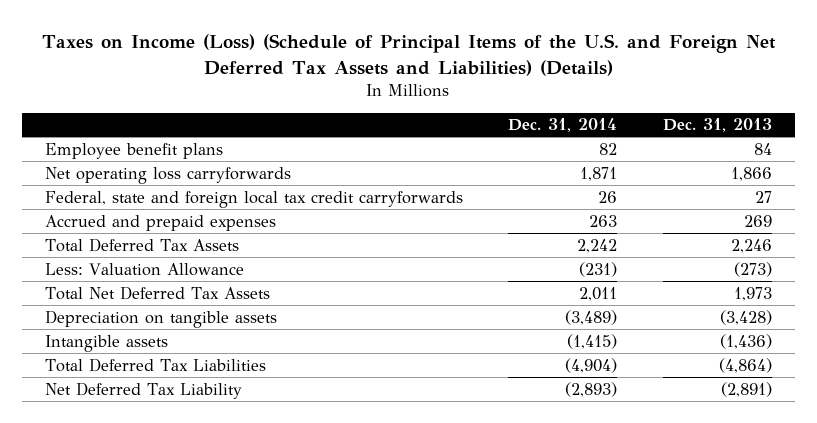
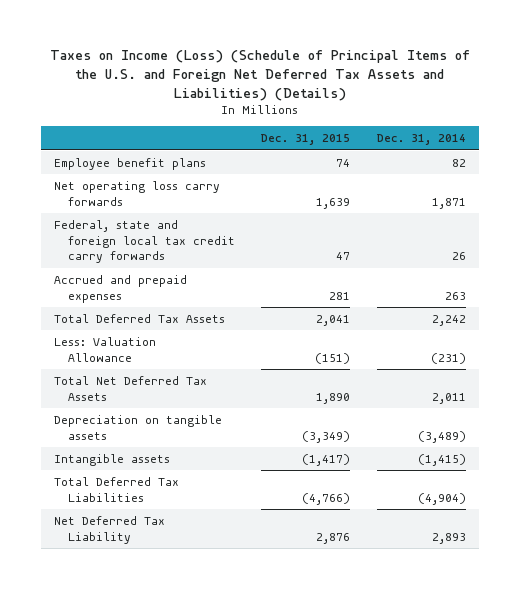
- | Dec. 31, 2014 | Dec. 31, 2013
+ | Dec. 31, 2015 | Dec. 31, 2014
- Net operating loss carryforwards | 1,871 | 1,866
- Federal, state and foreign local tax credit carryforwards | 26 | 27
+ Net operating loss carry forwards | 1,639 | 1,871
+ Federal, state and foreign local tax credit carry forwards | 47 | 26
- Net Deferred Tax Liability | (2,893) | (2,891)
+ Net Deferred Tax Liability | 2,876 | 2,893

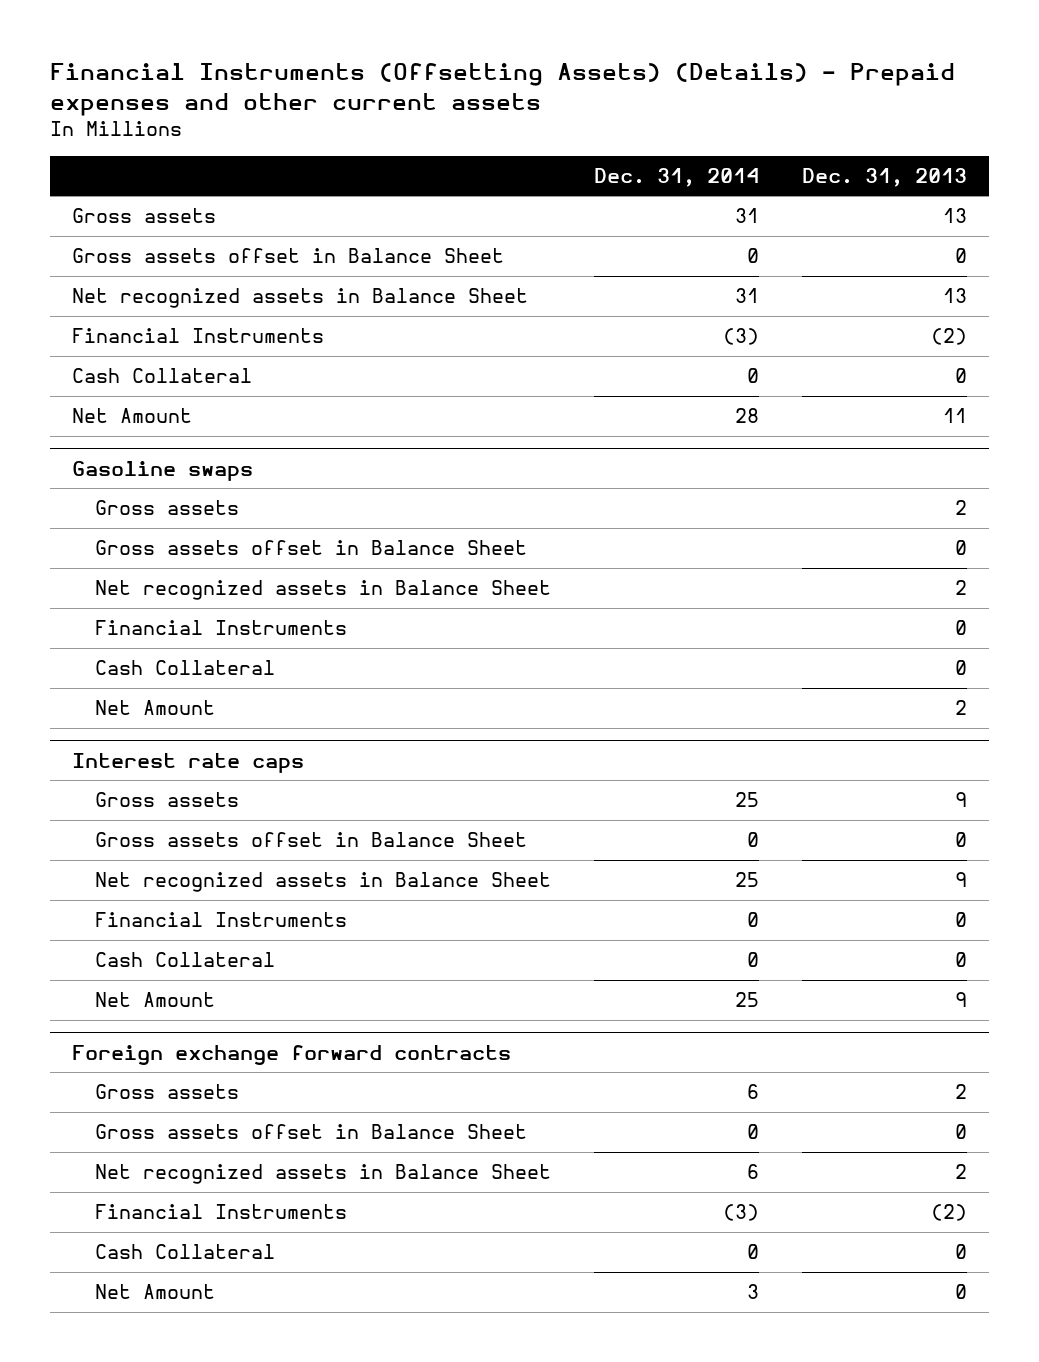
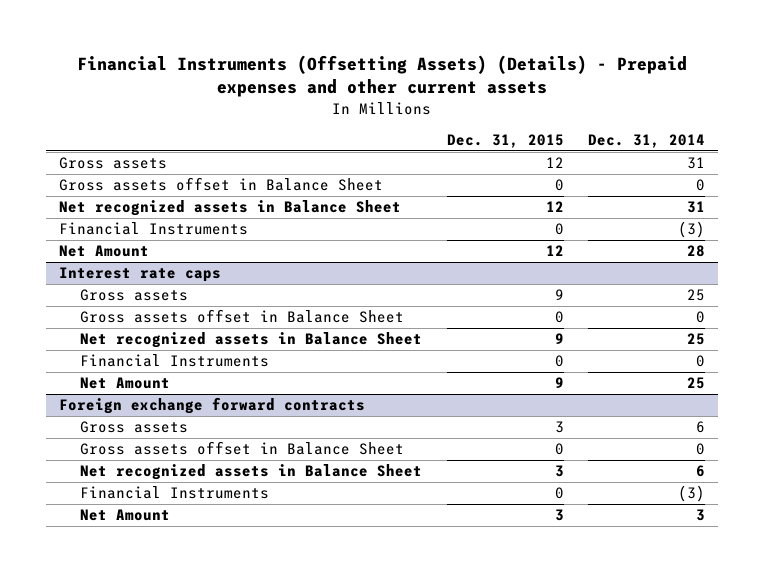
- | Dec. 31, 2014 | Dec. 31, 2013
+ | Dec. 31, 2015 | Dec. 31, 2014
- Cash Collateral | 0 | 0
- Gasoline swaps
- Gross assets | | 2
- Gross assets offset in Balance Sheet | | 0
- Net recognized assets in Balance Sheet | | 2
- Financial Instruments | | 0
- Cash Collateral | | 0
- Net Amount | | 2
@ Interest rate caps
- Cash Collateral | 0 | 0
@ Foreign exchange forward contracts
- Cash Collateral | 0 | 0

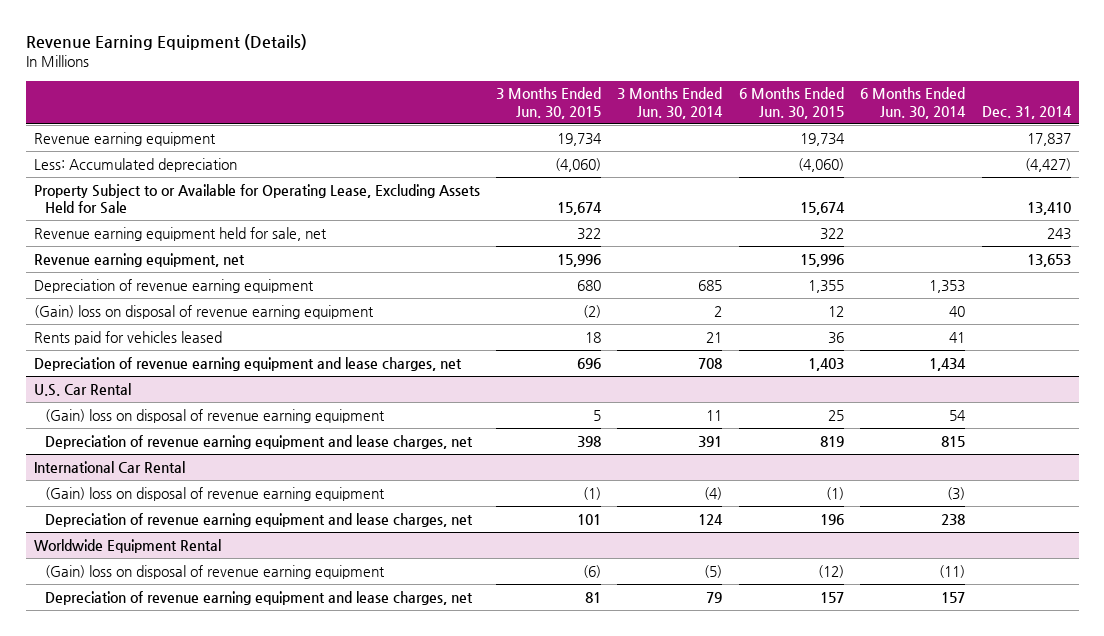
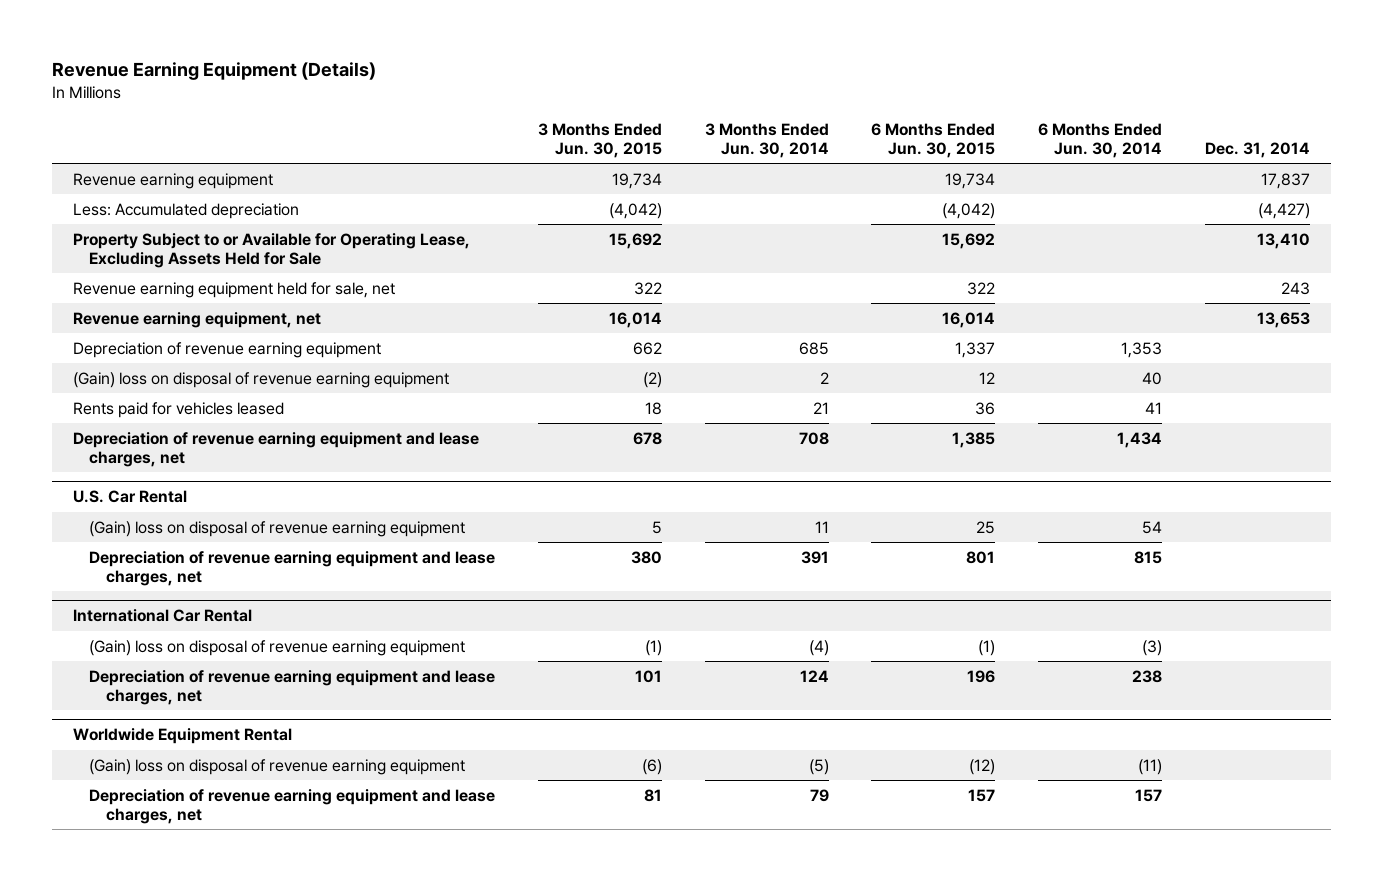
- Less: Accumulated depreciation | (4,060) | | (4,060) | | (4,427)
- Property Subject to or Available for Operating Lease, Excluding Assets Held for Sale | 15,674 | | 15,674 | | 13,410
+ Less: Accumulated depreciation | (4,042) | | (4,042) | | (4,427)
+ Property Subject to or Available for Operating Lease, Excluding Assets Held for Sale | 15,692 | | 15,692 | | 13,410
- Revenue earning equipment, net | 15,996 | | 15,996 | | 13,653
- Depreciation of revenue earning equipment | 680 | 685 | 1,355 | 1,353 |
+ Revenue earning equipment, net | 16,014 | | 16,014 | | 13,653
+ Depreciation of revenue earning equipment | 662 | 685 | 1,337 | 1,353 |
- Depreciation of revenue earning equipment and lease charges, net | 696 | 708 | 1,403 | 1,434 |
+ Depreciation of revenue earning equipment and lease charges, net | 678 | 708 | 1,385 | 1,434 |
@ U.S. Car Rental
- Depreciation of revenue earning equipment and lease charges, net | 398 | 391 | 819 | 815 |
+ Depreciation of revenue earning equipment and lease charges, net | 380 | 391 | 801 | 815 |

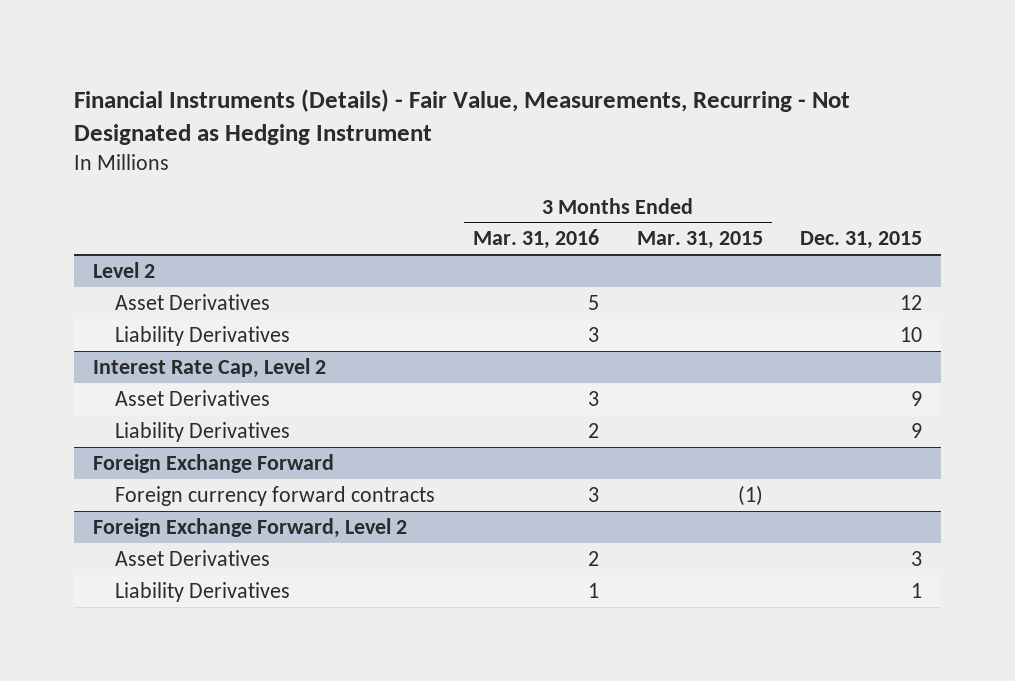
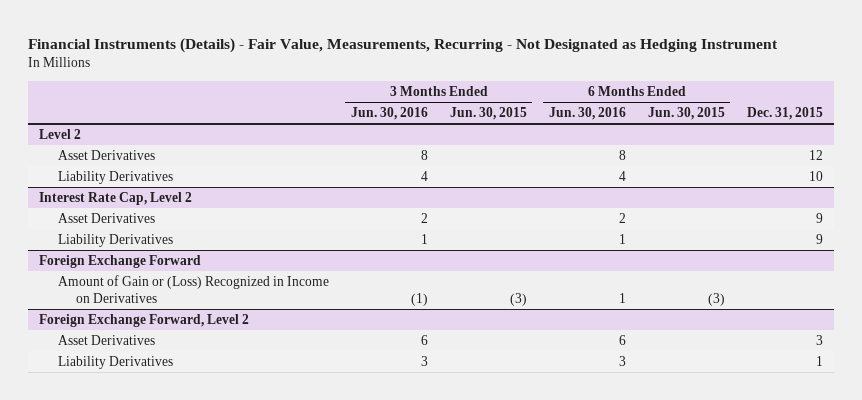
- | 3 Months Ended Mar. 31, 2016 | 3 Months Ended Mar. 31, 2015 | Dec. 31, 2015
+ | 3 Months Ended Jun. 30, 2016 | 3 Months Ended Jun. 30, 2015 | 6 Months Ended Jun. 30, 2016 | 6 Months Ended Jun. 30, 2015 | Dec. 31, 2015
@ Foreign Exchange Forward
- Foreign currency forward contracts | 3 | (1) |
+ Amount of Gain or (Loss) Recognized in Income on Derivatives | (1) | (3) | 1 | (3) |

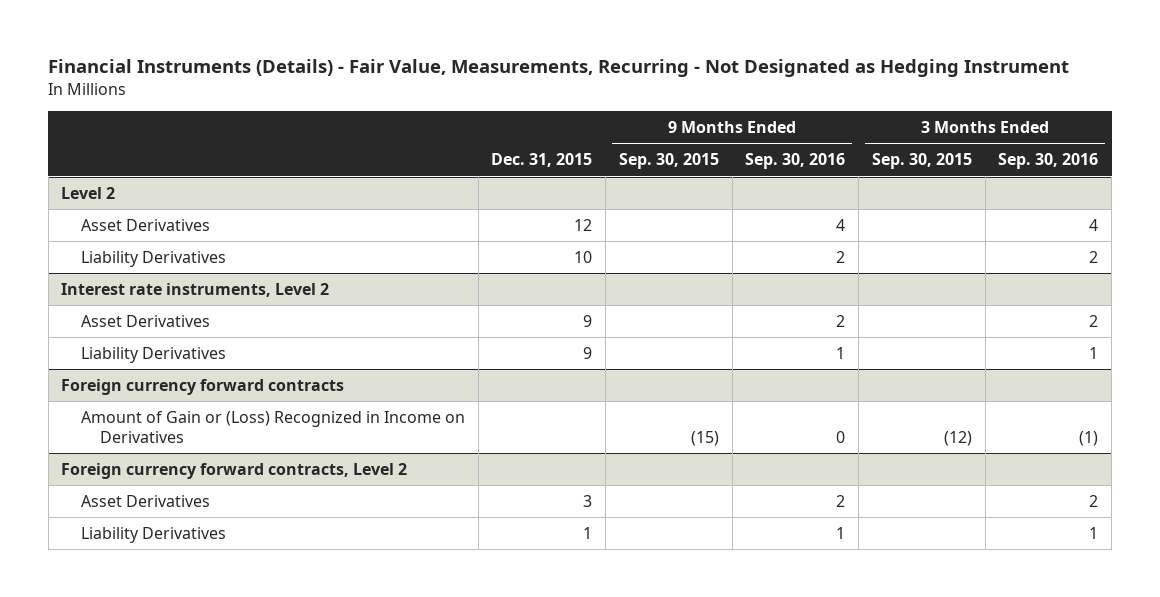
- | 3 Months Ended Jun. 30, 2016 | 3 Months Ended Jun. 30, 2015 | 6 Months Ended Jun. 30, 2016 | 6 Months Ended Jun. 30, 2015 | Dec. 31, 2015
+ | Dec. 31, 2015 | 9 Months Ended Sep. 30, 2015 | 9 Months Ended Sep. 30, 2016 | 3 Months Ended Sep. 30, 2015 | 3 Months Ended Sep. 30, 2016
- Interest Rate Cap, Level 2
+ Interest rate instruments, Level 2
- Foreign Exchange Forward
+ Foreign currency forward contracts
- Foreign Exchange Forward, Level 2
+ Foreign currency forward contracts, Level 2

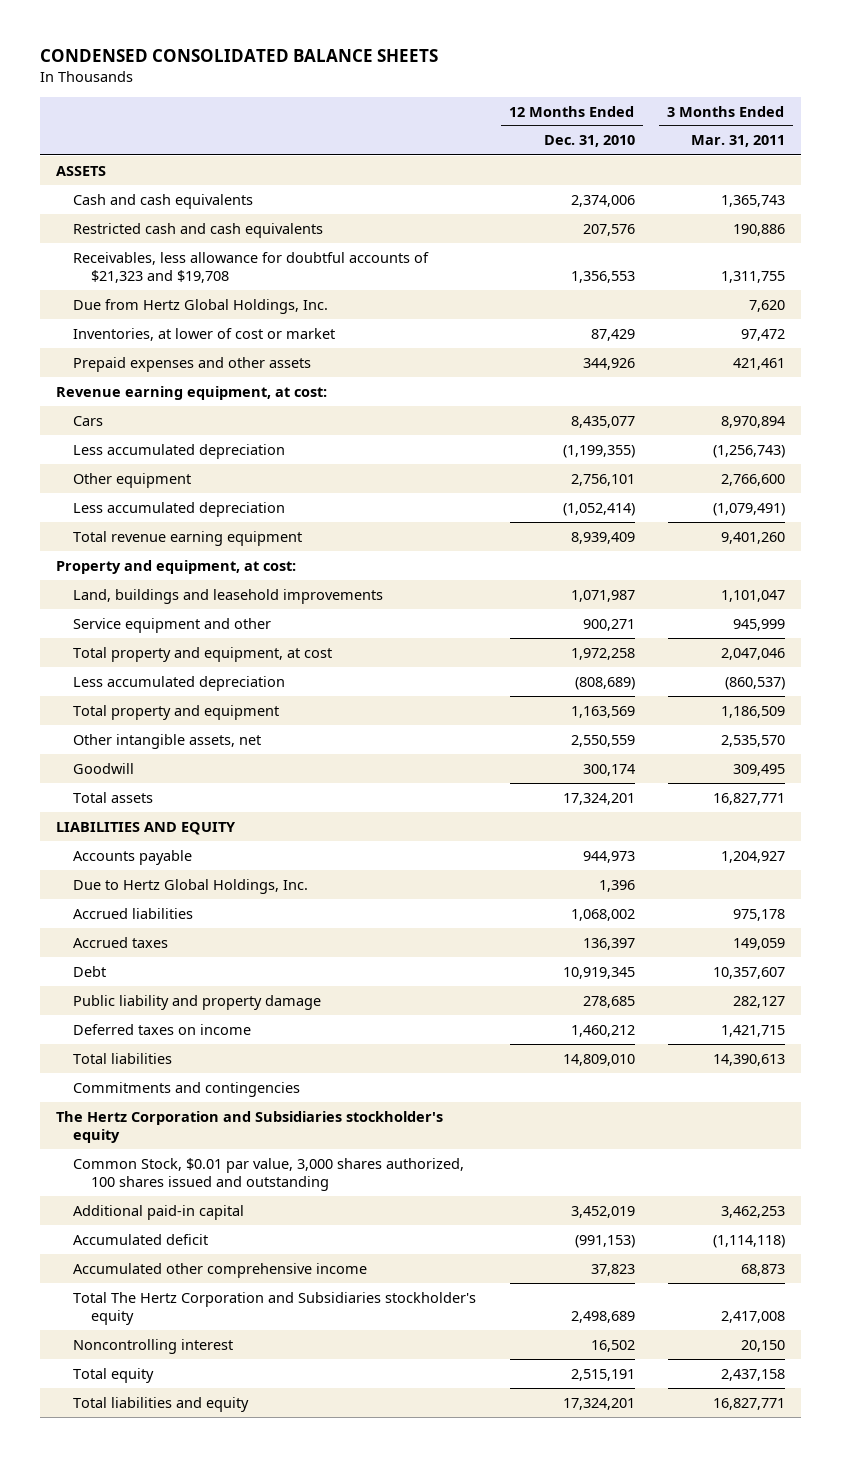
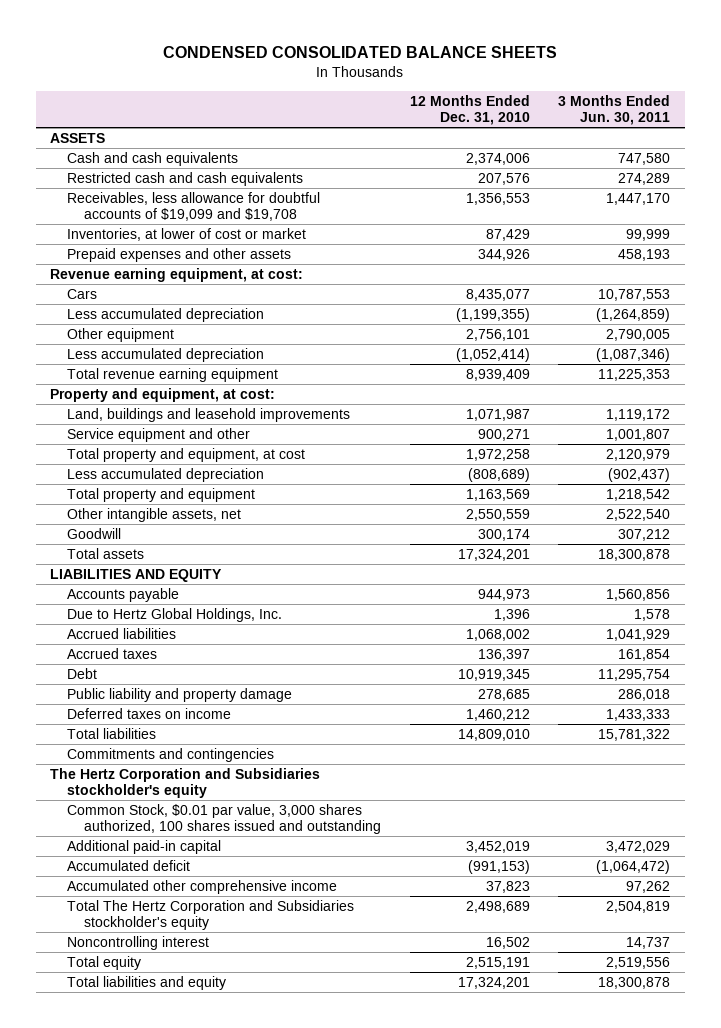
- | 12 Months Ended Dec. 31, 2010 | 3 Months Ended Mar. 31, 2011
+ | 12 Months Ended Dec. 31, 2010 | 3 Months Ended Jun. 30, 2011
- Receivables, less allowance for doubtful accounts of $21,323 and $19,708 | 1,356,553 | 1,311,755
- Due from Hertz Global Holdings, Inc. | | 7,620
+ Receivables, less allowance for doubtful accounts of $19,099 and $19,708 | 1,356,553 | 1,447,170

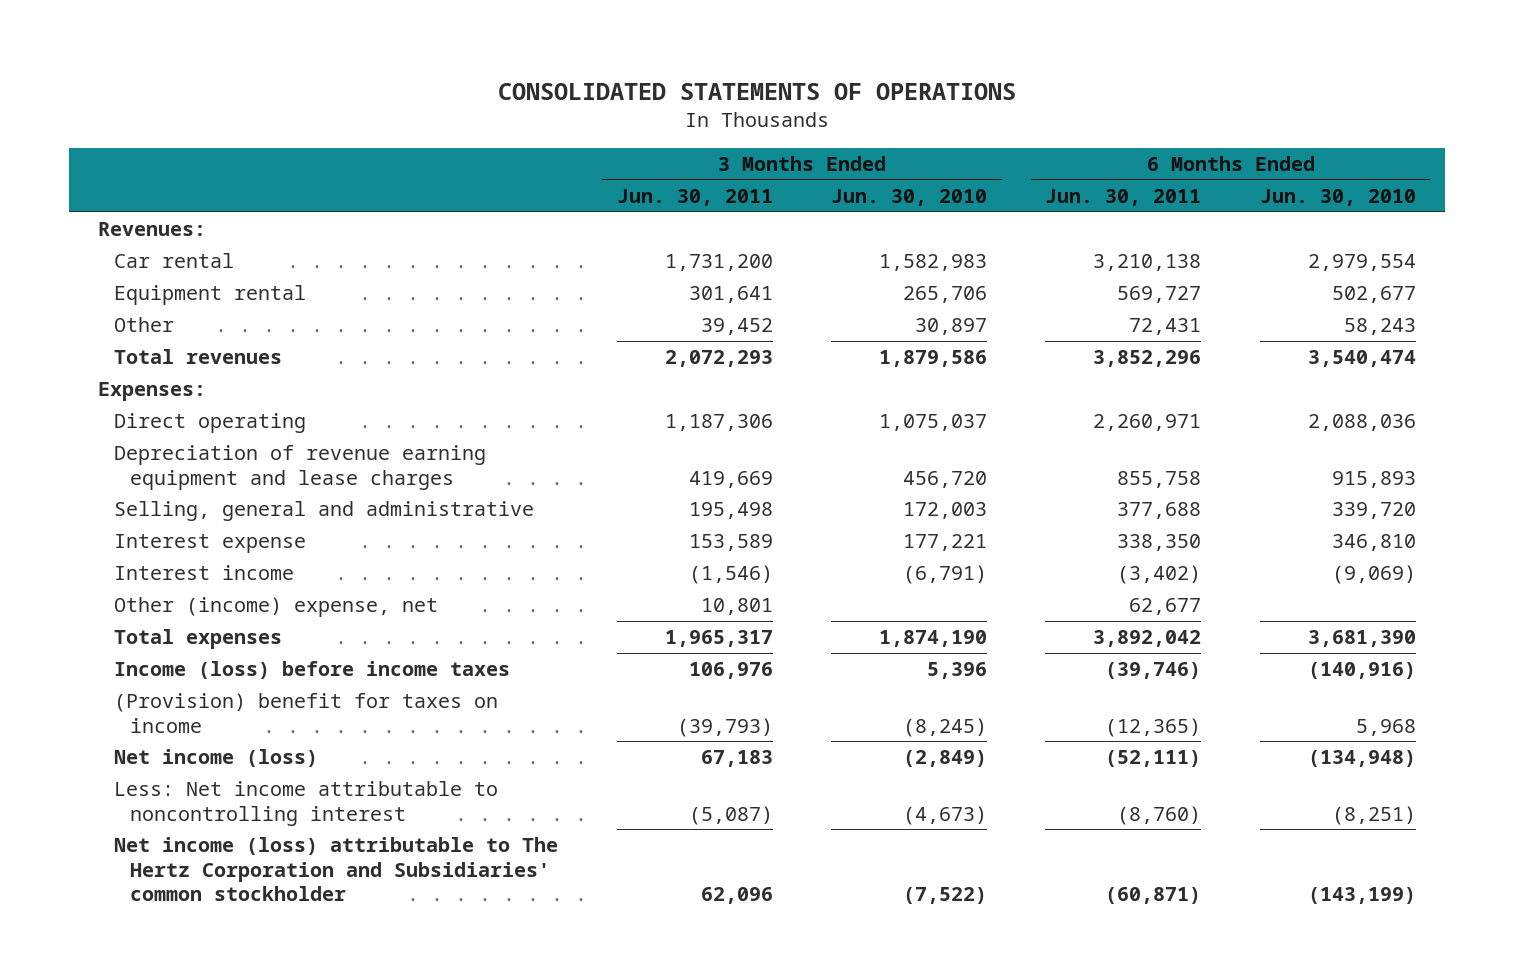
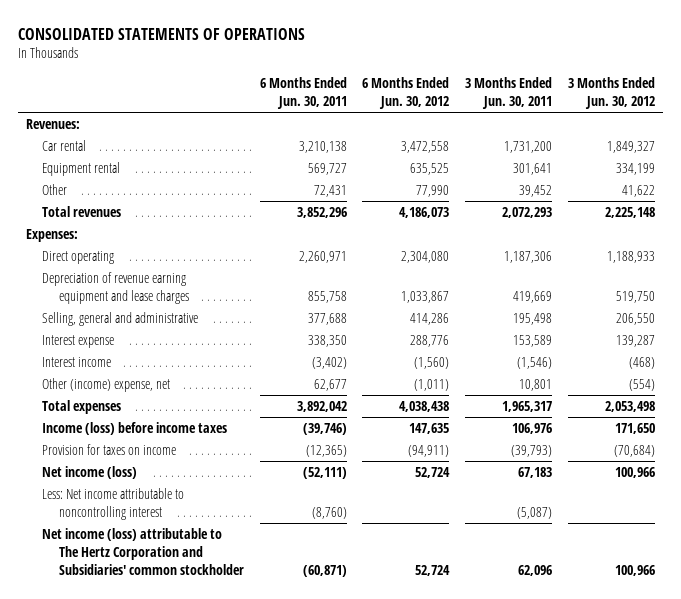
- | 3 Months Ended Jun. 30, 2011 | 3 Months Ended Jun. 30, 2010 | 6 Months Ended Jun. 30, 2011 | 6 Months Ended Jun. 30, 2010
+ | 6 Months Ended Jun. 30, 2011 | 6 Months Ended Jun. 30, 2012 | 3 Months Ended Jun. 30, 2011 | 3 Months Ended Jun. 30, 2012
- (Provision) benefit for taxes on income | (39,793) | (8,245) | (12,365) | 5,968
+ Provision for taxes on income | (12,365) | (94,911) | (39,793) | (70,684)

